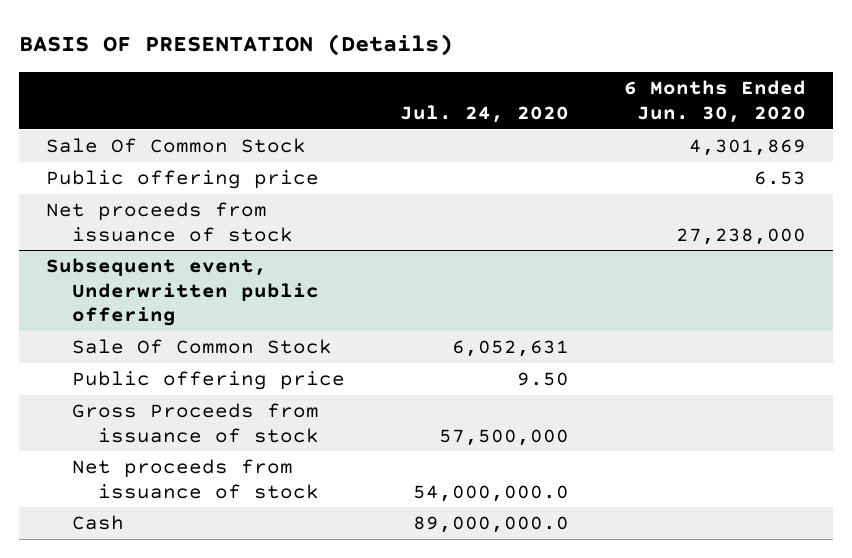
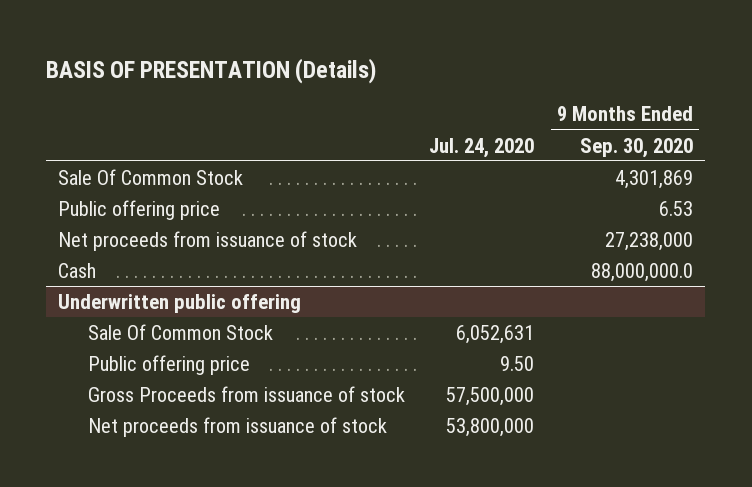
- | Jul. 24, 2020 | 6 Months Ended Jun. 30, 2020
+ | Jul. 24, 2020 | 9 Months Ended Sep. 30, 2020
- Subsequent event, Underwritten public offering
+ Cash | | 88,000,000.0
+ Underwritten public offering
- Net proceeds from issuance of stock | 54,000,000.0 |
- Cash | 89,000,000.0 |
+ Net proceeds from issuance of stock | 53,800,000 |

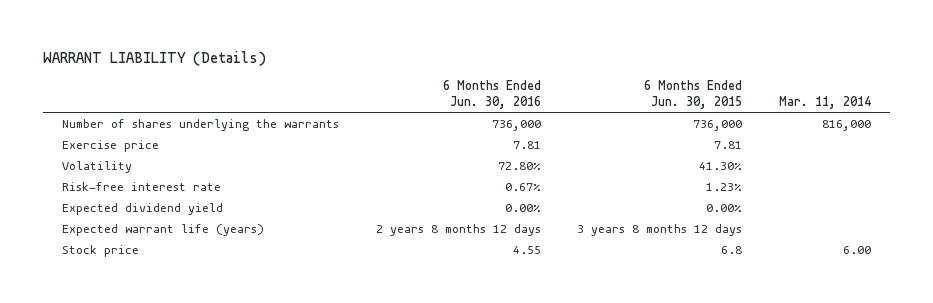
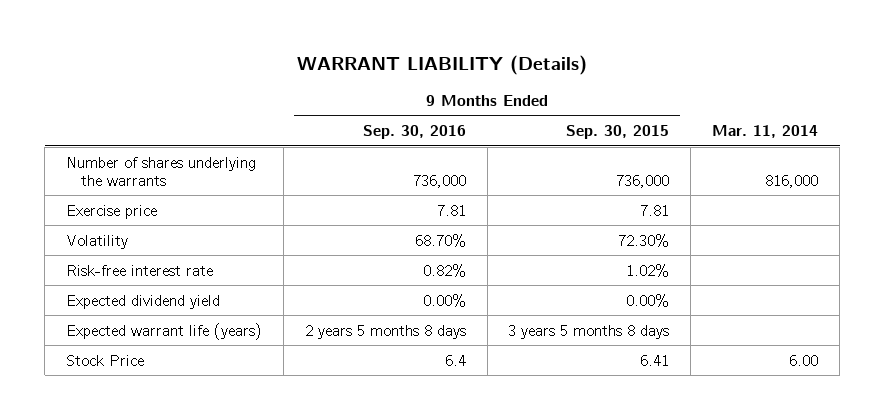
- | 6 Months Ended Jun. 30, 2016 | 6 Months Ended Jun. 30, 2015 | Mar. 11, 2014
+ | 9 Months Ended Sep. 30, 2016 | 9 Months Ended Sep. 30, 2015 | Mar. 11, 2014
- Stock price | 4.55 | 6.8 | 6.00
+ Stock Price | 6.4 | 6.41 | 6.00

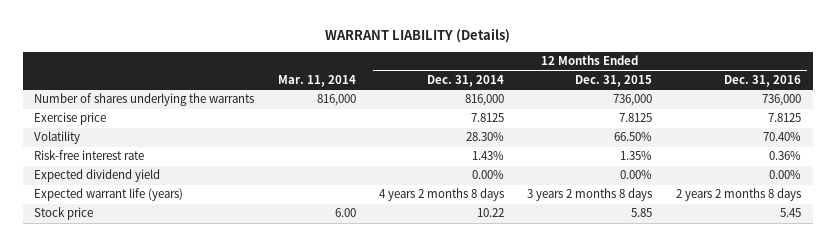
- | 9 Months Ended Sep. 30, 2016 | 9 Months Ended Sep. 30, 2015 | Mar. 11, 2014
+ | Mar. 11, 2014 | 12 Months Ended Dec. 31, 2014 | 12 Months Ended Dec. 31, 2015 | 12 Months Ended Dec. 31, 2016
- Stock Price | 6.4 | 6.41 | 6.00
+ Stock price | 6.00 | 10.22 | 5.85 | 5.45

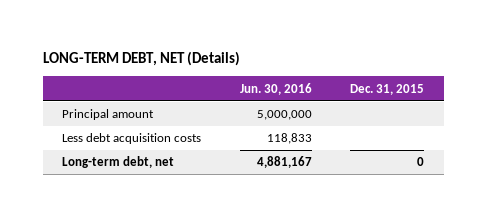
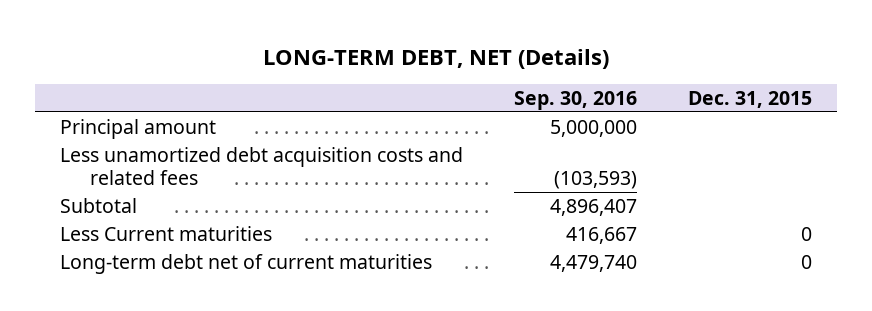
- | Jun. 30, 2016 | Dec. 31, 2015
+ | Sep. 30, 2016 | Dec. 31, 2015
- Less debt acquisition costs | 118,833 |
- Long-term debt, net | 4,881,167 | 0
+ Less unamortized debt acquisition costs and related fees | (103,593) |
+ Subtotal | 4,896,407 |
+ Less Current maturities | 416,667 | 0
+ Long-term debt net of current maturities | 4,479,740 | 0

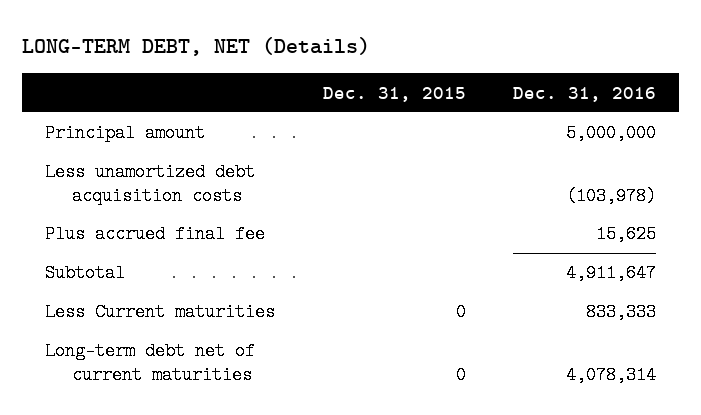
- | Sep. 30, 2016 | Dec. 31, 2015
+ | Dec. 31, 2015 | Dec. 31, 2016
- Less unamortized debt acquisition costs and related fees | (103,593) |
+ Less unamortized debt acquisition costs | | (103,978)
+ Plus accrued final fee | | 15,625

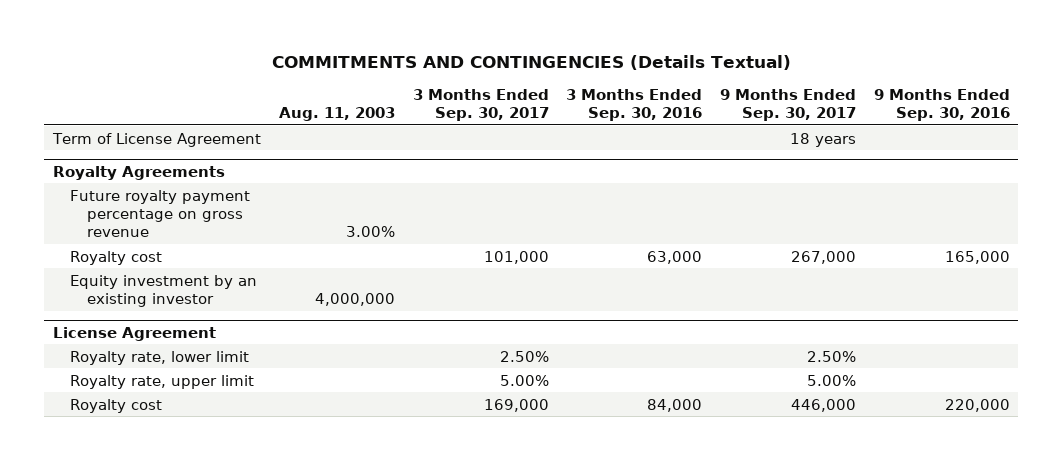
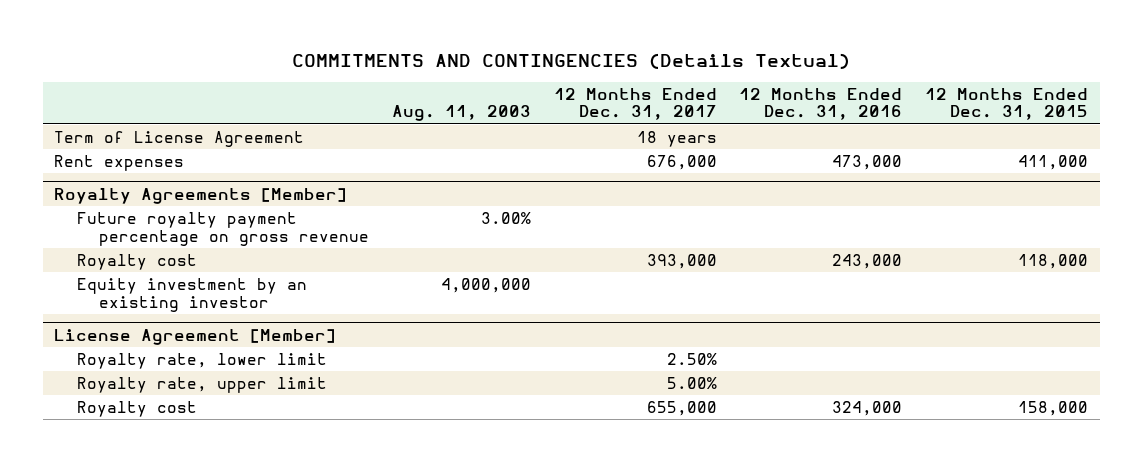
- | Aug. 11, 2003 | 3 Months Ended Sep. 30, 2017 | 3 Months Ended Sep. 30, 2016 | 9 Months Ended Sep. 30, 2017 | 9 Months Ended Sep. 30, 2016
+ | Aug. 11, 2003 | 12 Months Ended Dec. 31, 2017 | 12 Months Ended Dec. 31, 2016 | 12 Months Ended Dec. 31, 2015
- Royalty Agreements
+ Rent expenses | | 676,000 | 473,000 | 411,000
+ Royalty Agreements [Member]
- License Agreement
+ License Agreement [Member]

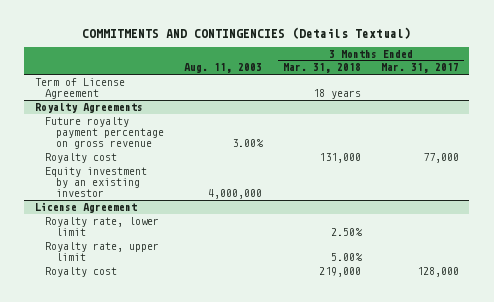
- | Aug. 11, 2003 | 12 Months Ended Dec. 31, 2017 | 12 Months Ended Dec. 31, 2016 | 12 Months Ended Dec. 31, 2015
+ | Aug. 11, 2003 | 3 Months Ended Mar. 31, 2018 | 3 Months Ended Mar. 31, 2017
- Rent expenses | | 676,000 | 473,000 | 411,000
- Royalty Agreements [Member]
+ Royalty Agreements
- License Agreement [Member]
+ License Agreement

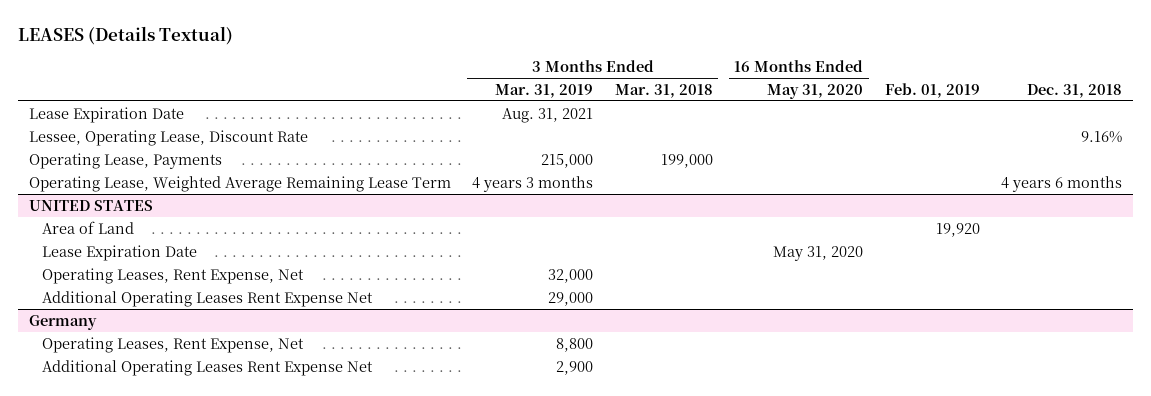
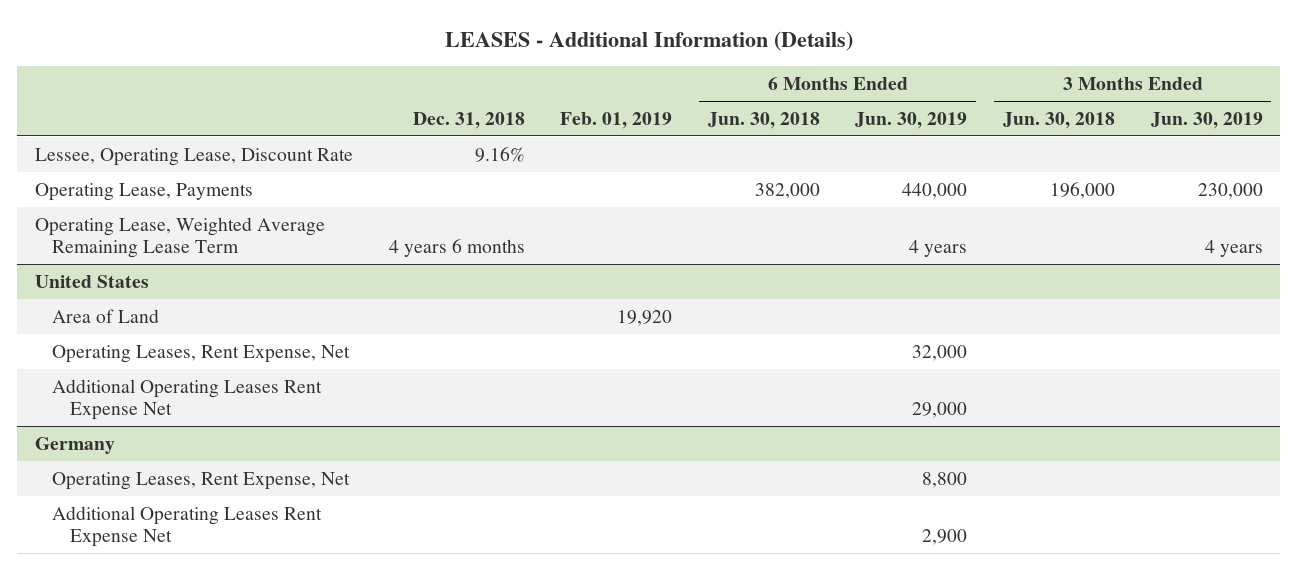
- LEASES (Details Textual)
+ LEASES - Additional Information (Details)
- | 3 Months Ended Mar. 31, 2019 | 3 Months Ended Mar. 31, 2018 | 16 Months Ended May 31, 2020 | Feb. 01, 2019 | Dec. 31, 2018
+ | Dec. 31, 2018 | Feb. 01, 2019 | 6 Months Ended Jun. 30, 2018 | 6 Months Ended Jun. 30, 2019 | 3 Months Ended Jun. 30, 2018 | 3 Months Ended Jun. 30, 2019
- Lease Expiration Date | Aug. 31, 2021 | | | |
- UNITED STATES
+ United States
- Lease Expiration Date | | | May 31, 2020 | |

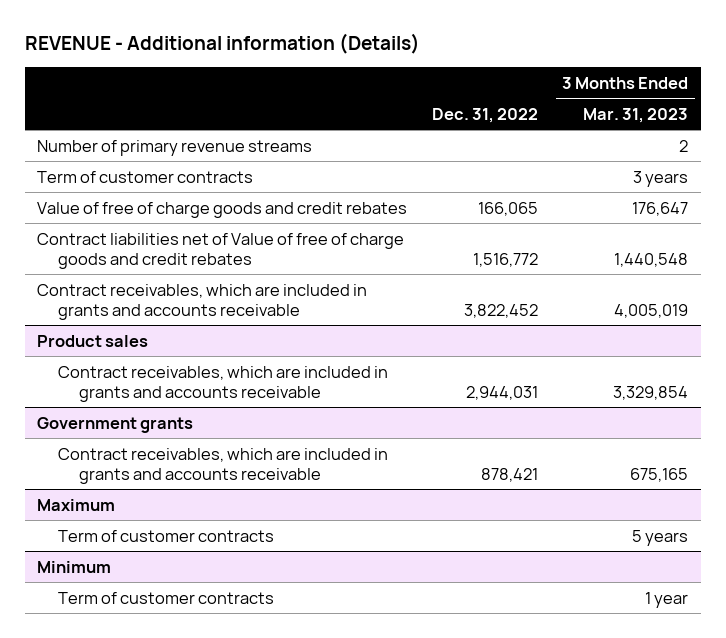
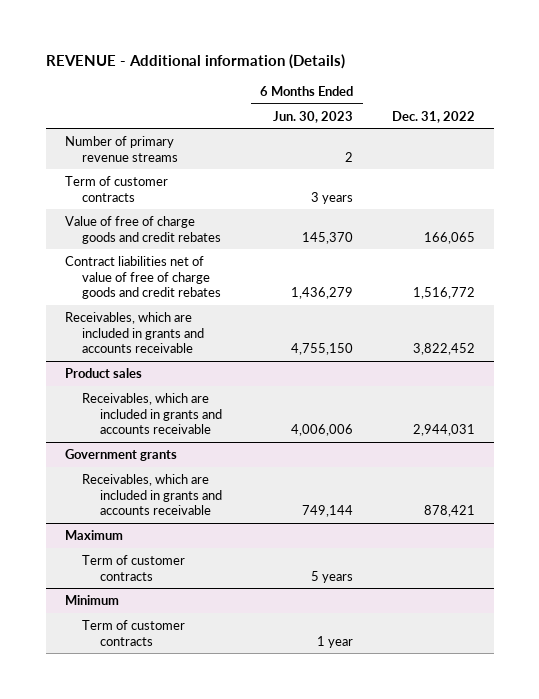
- | Dec. 31, 2022 | 3 Months Ended Mar. 31, 2023
+ | 6 Months Ended Jun. 30, 2023 | Dec. 31, 2022
- Contract liabilities net of Value of free of charge goods and credit rebates | 1,516,772 | 1,440,548
- Contract receivables, which are included in grants and accounts receivable | 3,822,452 | 4,005,019
+ Contract liabilities net of value of free of charge goods and credit rebates | 1,436,279 | 1,516,772
+ Receivables, which are included in grants and accounts receivable | 4,755,150 | 3,822,452
@ Product sales
- Contract receivables, which are included in grants and accounts receivable | 2,944,031 | 3,329,854
+ Receivables, which are included in grants and accounts receivable | 4,006,006 | 2,944,031
@ Government grants
- Contract receivables, which are included in grants and accounts receivable | 878,421 | 675,165
+ Receivables, which are included in grants and accounts receivable | 749,144 | 878,421

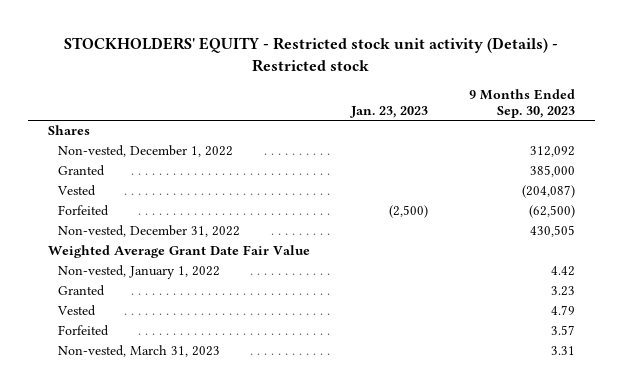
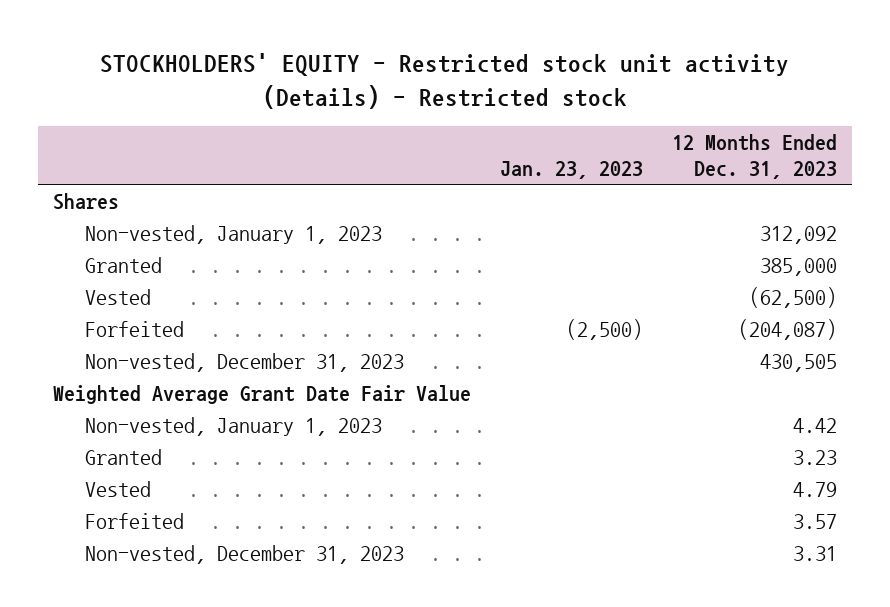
- | Jan. 23, 2023 | 9 Months Ended Sep. 30, 2023
+ | Jan. 23, 2023 | 12 Months Ended Dec. 31, 2023
- Non-vested, December 1, 2022 | | 312,092
+ Non-vested, January 1, 2023 | | 312,092
- Non-vested, December 31, 2022 | | 430,505
+ Non-vested, December 31, 2023 | | 430,505
- Non-vested, January 1, 2022 | | 4.42
+ Non-vested, January 1, 2023 | | 4.42
- Non-vested, March 31, 2023 | | 3.31
+ Non-vested, December 31, 2023 | | 3.31

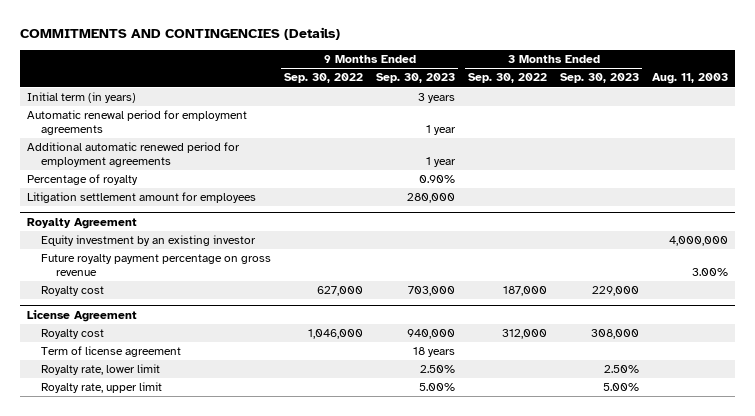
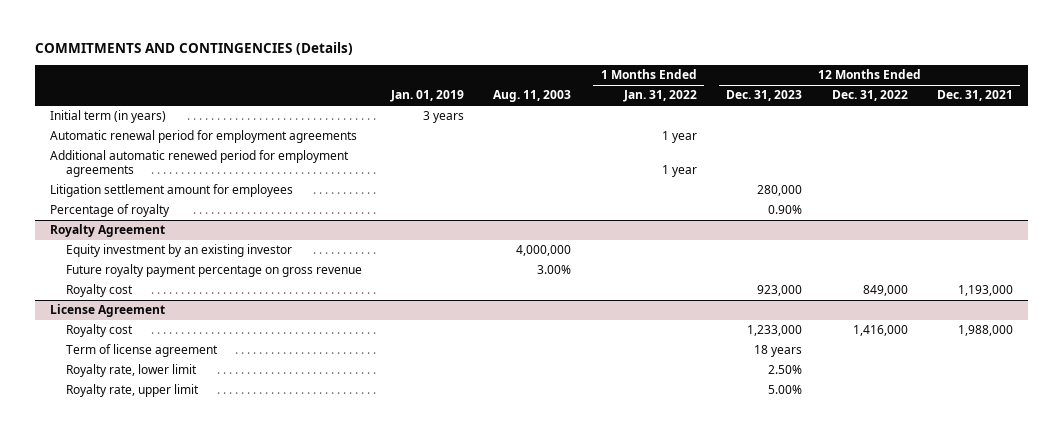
- | 9 Months Ended Sep. 30, 2022 | 9 Months Ended Sep. 30, 2023 | 3 Months Ended Sep. 30, 2022 | 3 Months Ended Sep. 30, 2023 | Aug. 11, 2003
+ | Jan. 01, 2019 | Aug. 11, 2003 | 1 Months Ended Jan. 31, 2022 | 12 Months Ended Dec. 31, 2023 | 12 Months Ended Dec. 31, 2022 | 12 Months Ended Dec. 31, 2021
moved down: Percentage of royalty | | | | 0.90% | |

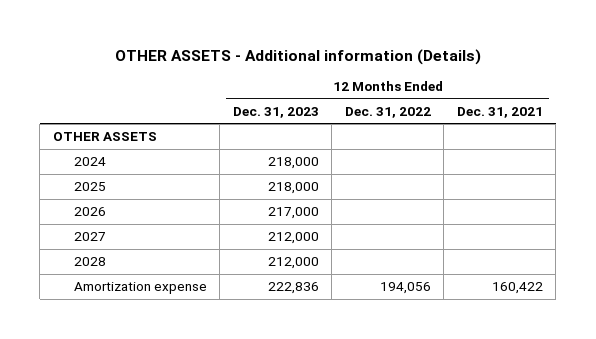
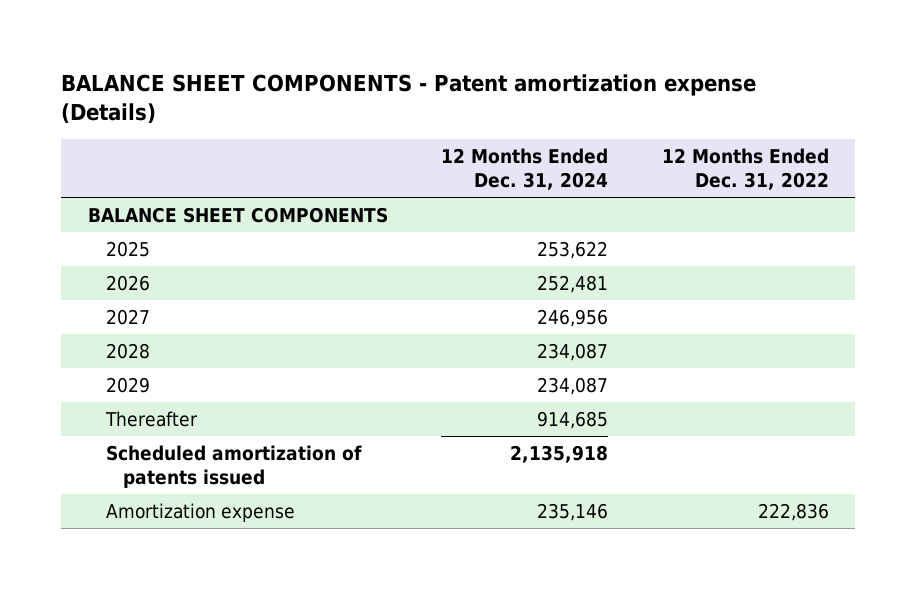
- OTHER ASSETS - Additional information (Details)
+ BALANCE SHEET COMPONENTS - Patent amortization expense (Details)
- | 12 Months Ended Dec. 31, 2023 | 12 Months Ended Dec. 31, 2022 | 12 Months Ended Dec. 31, 2021
+ | 12 Months Ended Dec. 31, 2024 | 12 Months Ended Dec. 31, 2022
- OTHER ASSETS
- 2024 | 218,000 | |
+ BALANCE SHEET COMPONENTS
- Amortization expense | 222,836 | 194,056 | 160,422
+ 2029 | 234,087 |
+ Thereafter | 914,685 |
+ Scheduled amortization of patents issued | 2,135,918 |
+ Amortization expense | 235,146 | 222,836

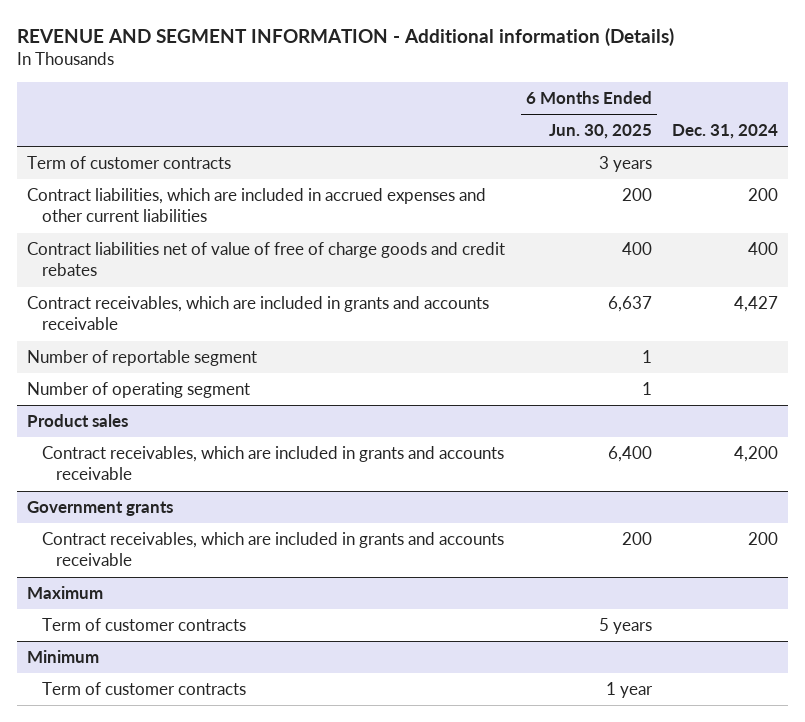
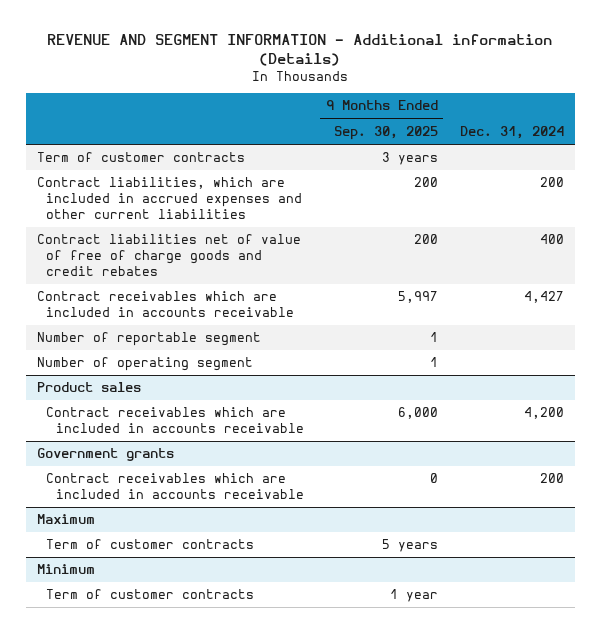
- | 6 Months Ended Jun. 30, 2025 | Dec. 31, 2024
+ | 9 Months Ended Sep. 30, 2025 | Dec. 31, 2024
- Contract receivables, which are included in grants and accounts receivable | 6,637 | 4,427
+ Contract receivables which are included in accounts receivable | 5,997 | 4,427
@ Product sales
- Contract receivables, which are included in grants and accounts receivable | 6,400 | 4,200
+ Contract receivables which are included in accounts receivable | 6,000 | 4,200
@ Government grants
- Contract receivables, which are included in grants and accounts receivable | 200 | 200
+ Contract receivables which are included in accounts receivable | 0 | 200

